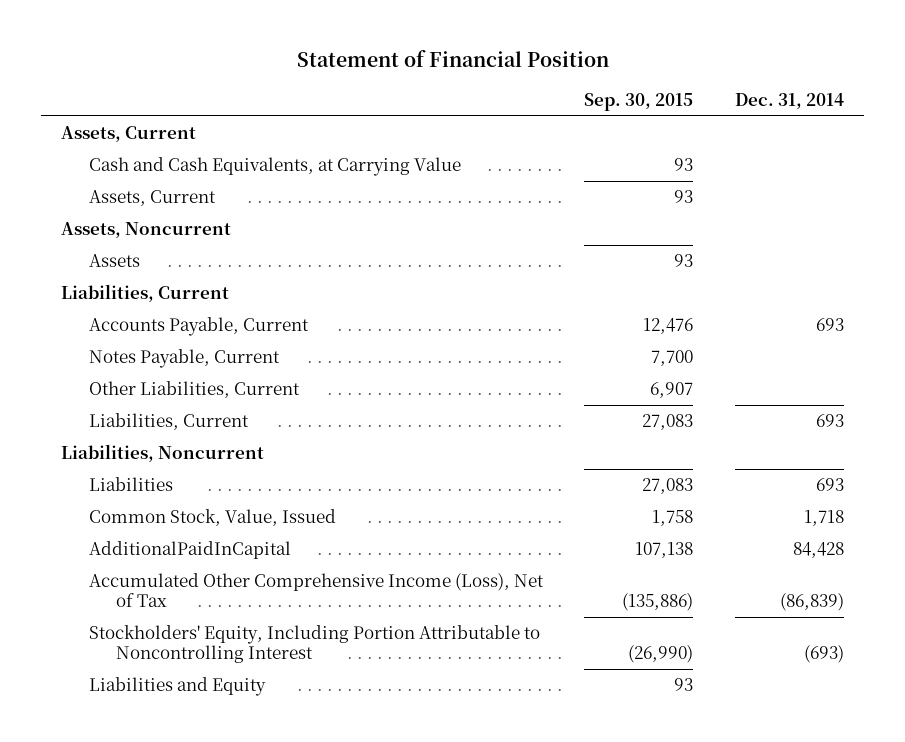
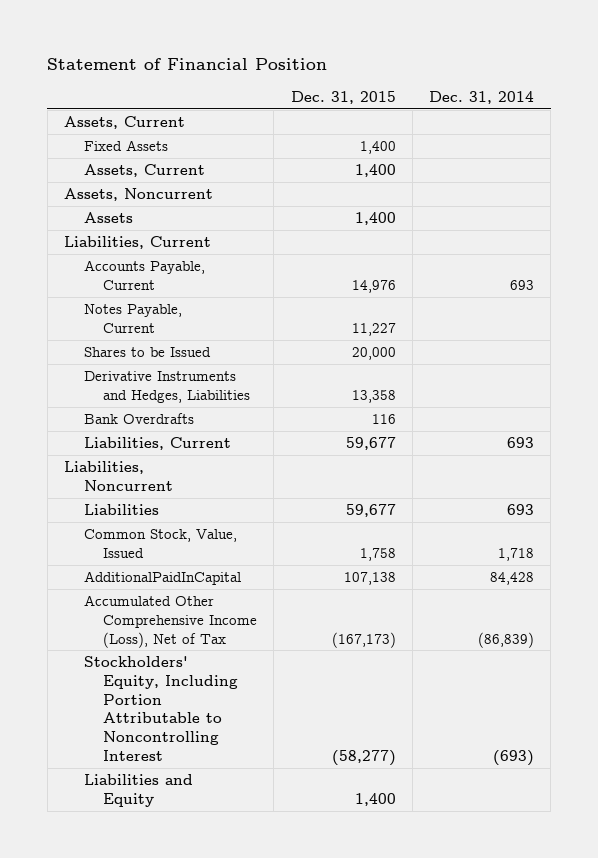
- | Sep. 30, 2015 | Dec. 31, 2014
+ | Dec. 31, 2015 | Dec. 31, 2014
- Cash and Cash Equivalents, at Carrying Value | 93 |
+ Fixed Assets | 1,400 |
- Other Liabilities, Current | 6,907 |
+ Shares to be Issued | 20,000 |
+ Derivative Instruments and Hedges, Liabilities | 13,358 |
+ Bank Overdrafts | 116 |

